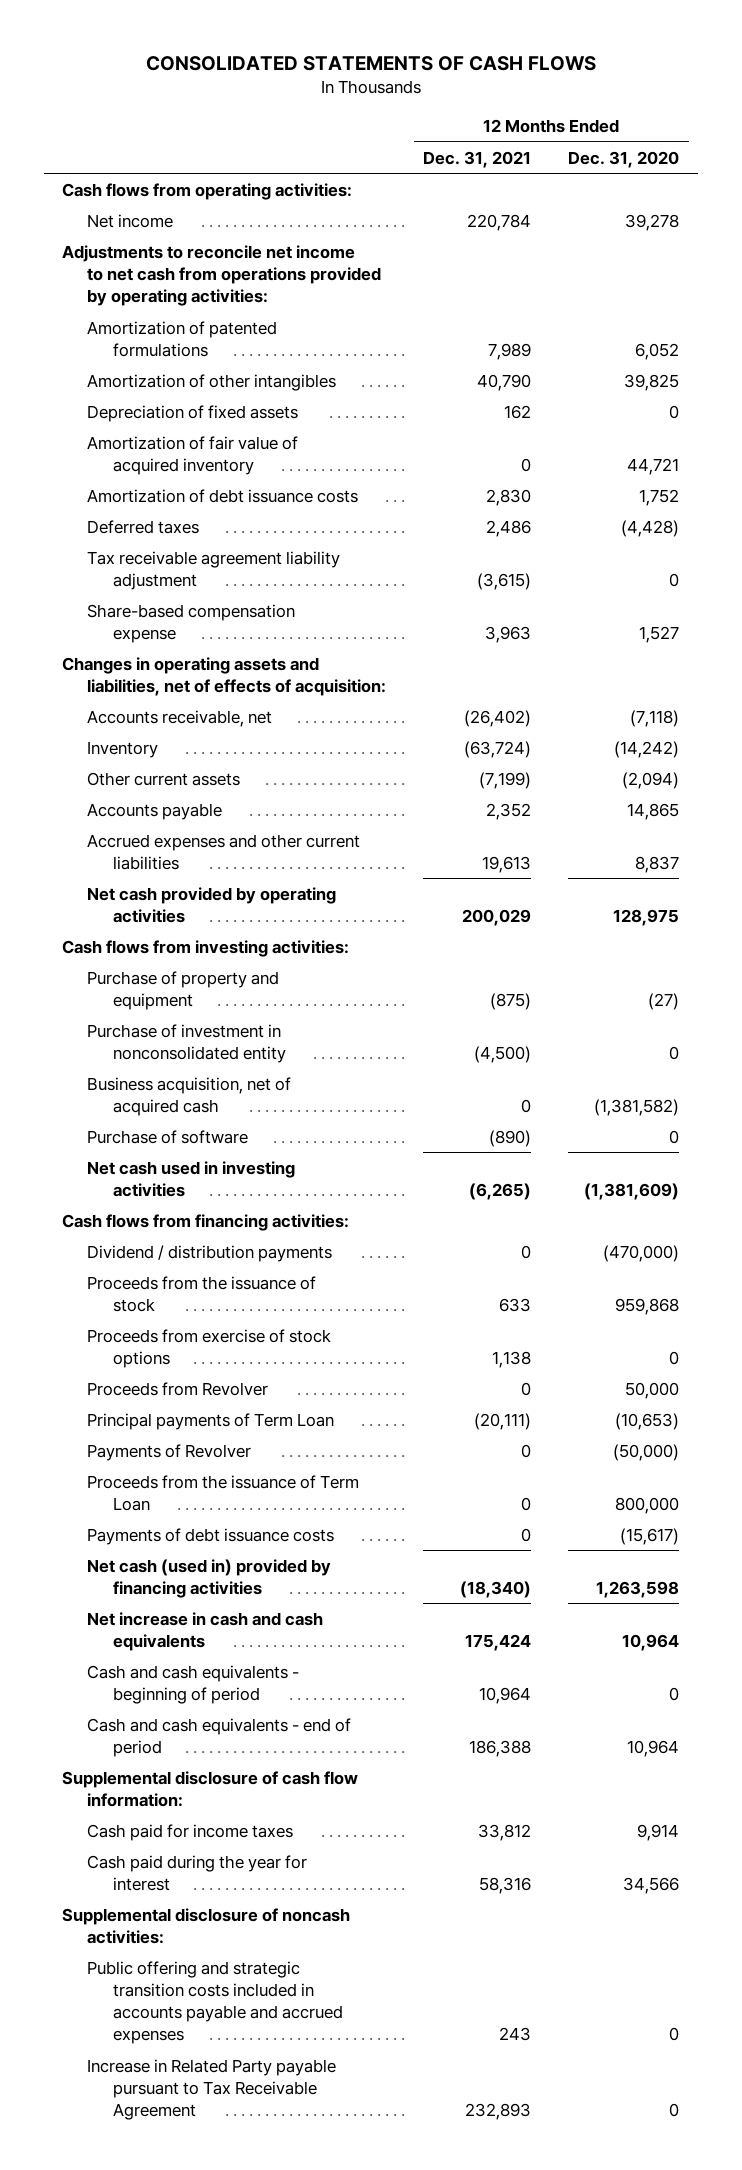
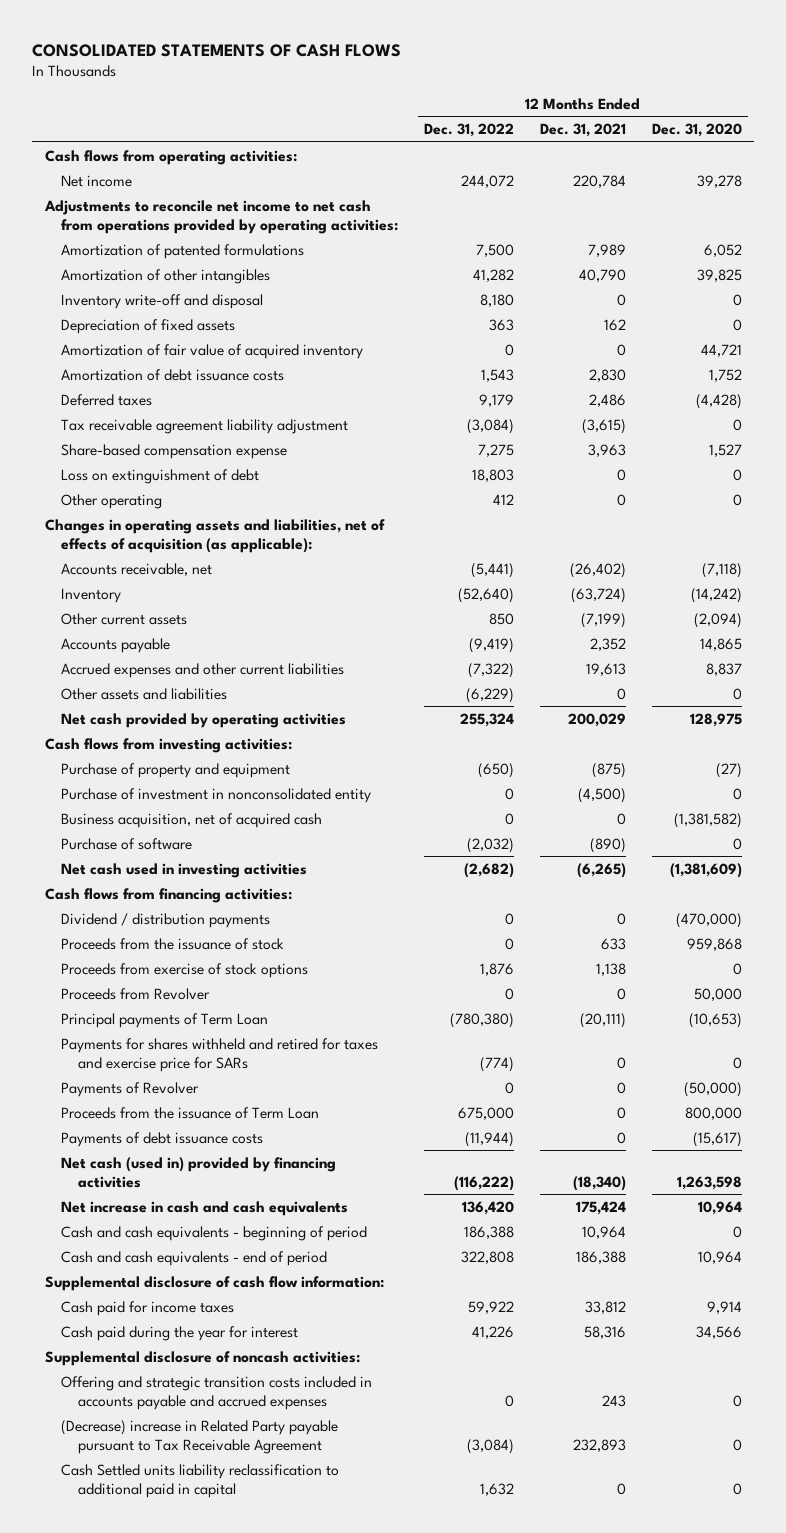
- | 12 Months Ended Dec. 31, 2021 | 12 Months Ended Dec. 31, 2020
+ | 12 Months Ended Dec. 31, 2022 | 12 Months Ended Dec. 31, 2021 | 12 Months Ended Dec. 31, 2020
+ Inventory write-off and disposal | 8,180 | 0 | 0
- Changes in operating assets and liabilities, net of effects of acquisition:
+ Loss on extinguishment of debt | 18,803 | 0 | 0
+ Other operating | 412 | 0 | 0
+ Changes in operating assets and liabilities, net of effects of acquisition (as applicable):
+ Other assets and liabilities | (6,229) | 0 | 0
+ Payments for shares withheld and retired for taxes and exercise price for SARs | (774) | 0 | 0
- Public offering and strategic transition costs included in accounts payable and accrued expenses | 243 | 0
- Increase in Related Party payable pursuant to Tax Receivable Agreement | 232,893 | 0
+ Offering and strategic transition costs included in accounts payable and accrued expenses | 0 | 243 | 0
+ (Decrease) increase in Related Party payable pursuant to Tax Receivable Agreement | (3,084) | 232,893 | 0
+ Cash Settled units liability reclassification to additional paid in capital | 1,632 | 0 | 0

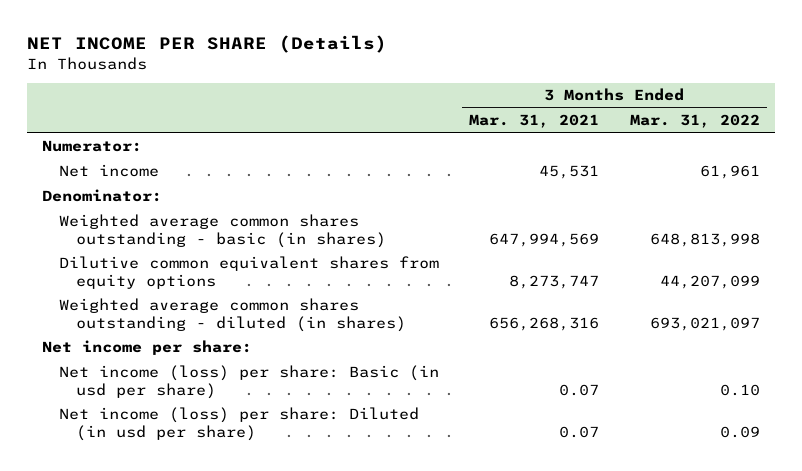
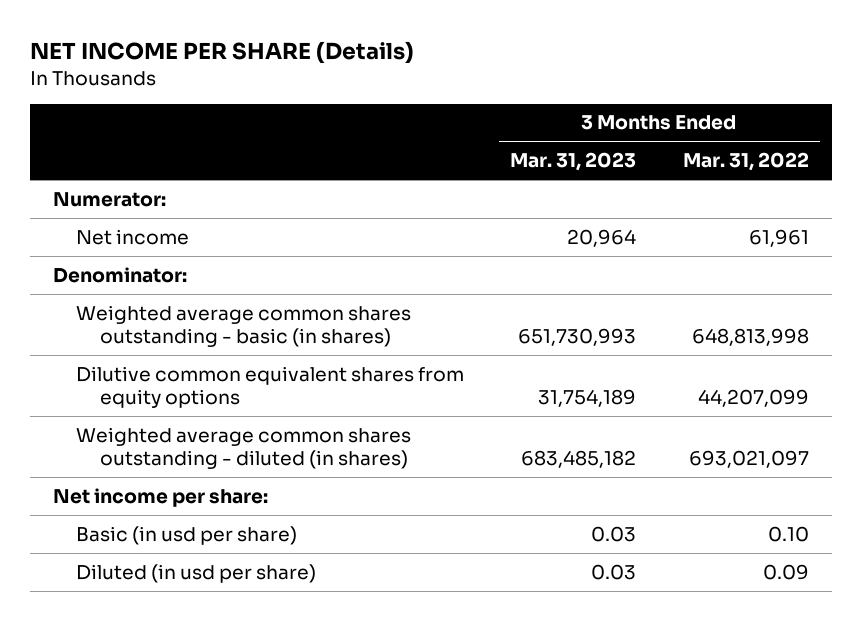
- | 3 Months Ended Mar. 31, 2021 | 3 Months Ended Mar. 31, 2022
+ | 3 Months Ended Mar. 31, 2023 | 3 Months Ended Mar. 31, 2022
- Net income (loss) per share: Basic (in usd per share) | 0.07 | 0.10
- Net income (loss) per share: Diluted (in usd per share) | 0.07 | 0.09
+ Basic (in usd per share) | 0.03 | 0.10
+ Diluted (in usd per share) | 0.03 | 0.09

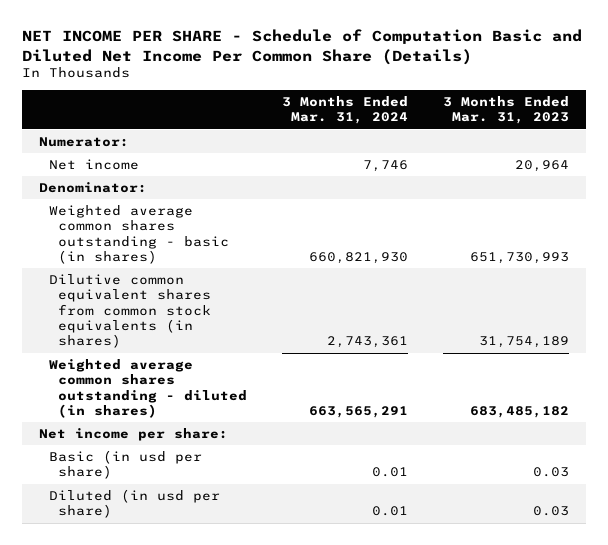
- NET INCOME PER SHARE (Details)
+ NET INCOME PER SHARE - Schedule of Computation Basic and Diluted Net Income Per Common Share (Details)
- | 3 Months Ended Mar. 31, 2023 | 3 Months Ended Mar. 31, 2022
+ | 3 Months Ended Mar. 31, 2024 | 3 Months Ended Mar. 31, 2023
- Dilutive common equivalent shares from equity options | 31,754,189 | 44,207,099
+ Dilutive common equivalent shares from common stock equivalents (in shares) | 2,743,361 | 31,754,189

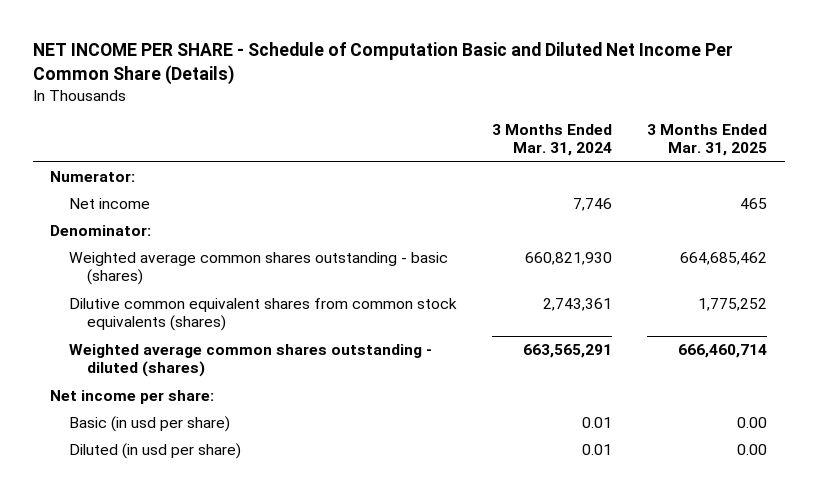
- | 3 Months Ended Mar. 31, 2024 | 3 Months Ended Mar. 31, 2023
+ | 3 Months Ended Mar. 31, 2024 | 3 Months Ended Mar. 31, 2025
- Weighted average common shares outstanding - basic (in shares) | 660,821,930 | 651,730,993
- Dilutive common equivalent shares from common stock equivalents (in shares) | 2,743,361 | 31,754,189
- Weighted average common shares outstanding - diluted (in shares) | 663,565,291 | 683,485,182
+ Weighted average common shares outstanding - basic (shares) | 660,821,930 | 664,685,462
+ Dilutive common equivalent shares from common stock equivalents (shares) | 2,743,361 | 1,775,252
+ Weighted average common shares outstanding - diluted (shares) | 663,565,291 | 666,460,714

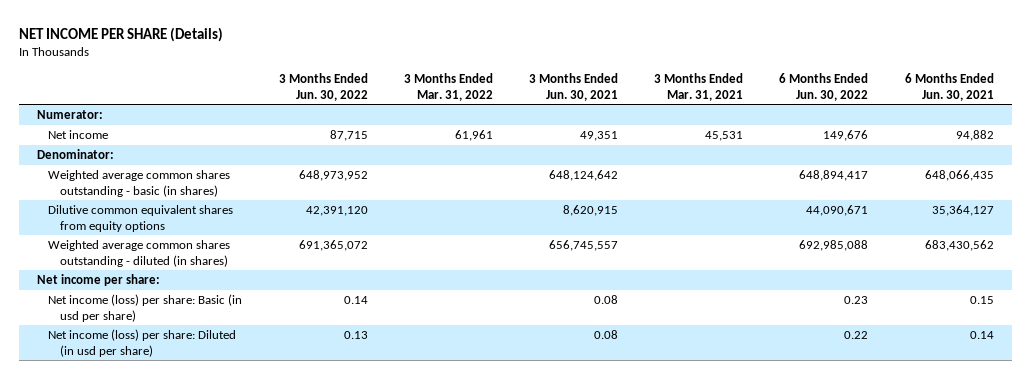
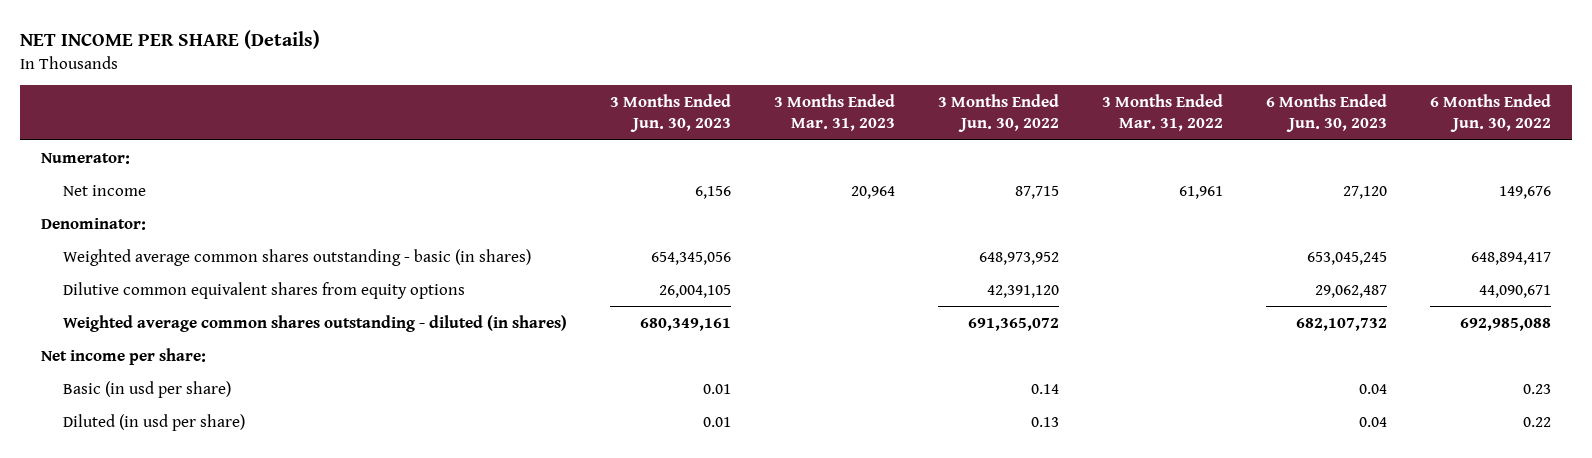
- | 3 Months Ended Jun. 30, 2022 | 3 Months Ended Mar. 31, 2022 | 3 Months Ended Jun. 30, 2021 | 3 Months Ended Mar. 31, 2021 | 6 Months Ended Jun. 30, 2022 | 6 Months Ended Jun. 30, 2021
+ | 3 Months Ended Jun. 30, 2023 | 3 Months Ended Mar. 31, 2023 | 3 Months Ended Jun. 30, 2022 | 3 Months Ended Mar. 31, 2022 | 6 Months Ended Jun. 30, 2023 | 6 Months Ended Jun. 30, 2022
- Net income (loss) per share: Basic (in usd per share) | 0.14 | | 0.08 | | 0.23 | 0.15
- Net income (loss) per share: Diluted (in usd per share) | 0.13 | | 0.08 | | 0.22 | 0.14
+ Basic (in usd per share) | 0.01 | | 0.14 | | 0.04 | 0.23
+ Diluted (in usd per share) | 0.01 | | 0.13 | | 0.04 | 0.22

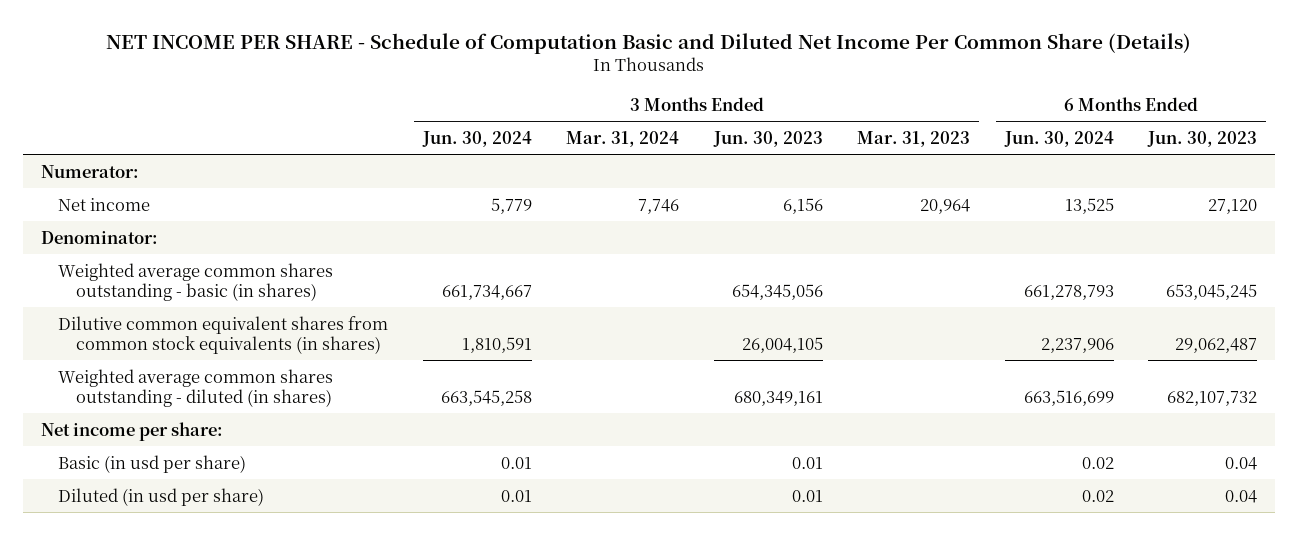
- NET INCOME PER SHARE (Details)
+ NET INCOME PER SHARE - Schedule of Computation Basic and Diluted Net Income Per Common Share (Details)
- | 3 Months Ended Jun. 30, 2023 | 3 Months Ended Mar. 31, 2023 | 3 Months Ended Jun. 30, 2022 | 3 Months Ended Mar. 31, 2022 | 6 Months Ended Jun. 30, 2023 | 6 Months Ended Jun. 30, 2022
+ | 3 Months Ended Jun. 30, 2024 | 3 Months Ended Mar. 31, 2024 | 3 Months Ended Jun. 30, 2023 | 3 Months Ended Mar. 31, 2023 | 6 Months Ended Jun. 30, 2024 | 6 Months Ended Jun. 30, 2023
- Dilutive common equivalent shares from equity options | 26,004,105 | | 42,391,120 | | 29,062,487 | 44,090,671
+ Dilutive common equivalent shares from common stock equivalents (in shares) | 1,810,591 | | 26,004,105 | | 2,237,906 | 29,062,487

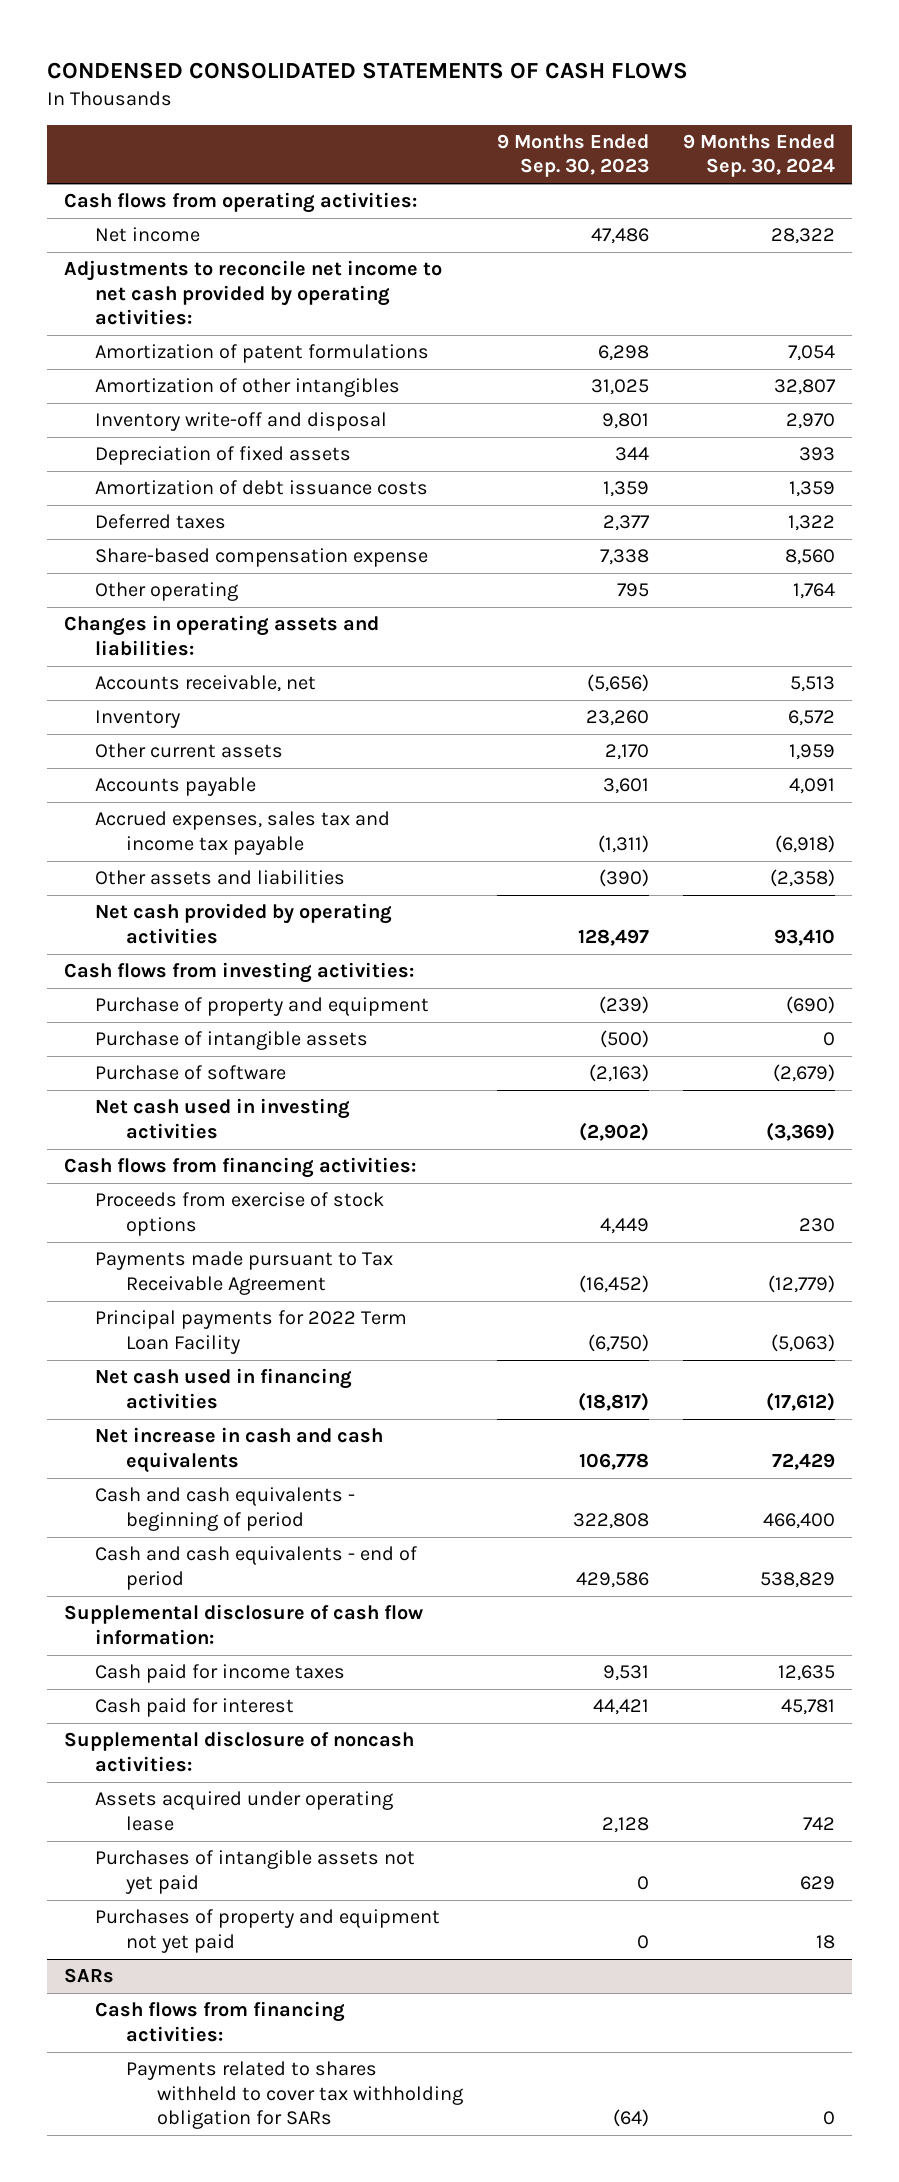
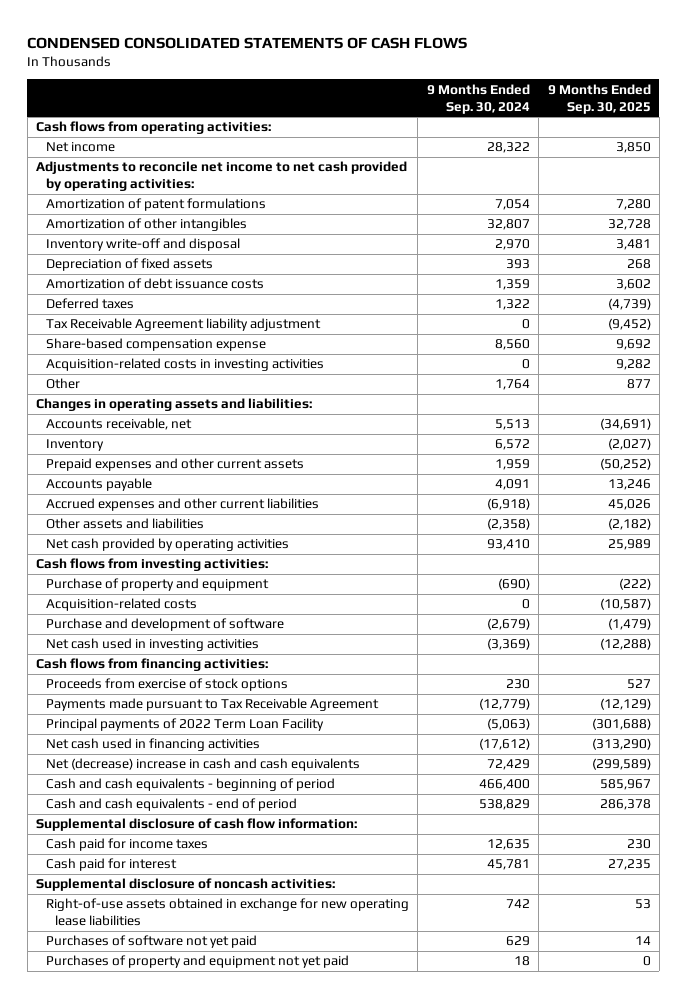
- | 9 Months Ended Sep. 30, 2023 | 9 Months Ended Sep. 30, 2024
+ | 9 Months Ended Sep. 30, 2024 | 9 Months Ended Sep. 30, 2025
+ Tax Receivable Agreement liability adjustment | 0 | (9,452)
- Other operating | 795 | 1,764
+ Acquisition-related costs in investing activities | 0 | 9,282
+ Other | 1,764 | 877
- Other current assets | 2,170 | 1,959
+ Prepaid expenses and other current assets | 1,959 | (50,252)
- Accrued expenses, sales tax and income tax payable | (1,311) | (6,918)
+ Accrued expenses and other current liabilities | (6,918) | 45,026
- Purchase of intangible assets | (500) | 0
- Purchase of software | (2,163) | (2,679)
+ Acquisition-related costs | 0 | (10,587)
+ Purchase and development of software | (2,679) | (1,479)
- Principal payments for 2022 Term Loan Facility | (6,750) | (5,063)
+ Principal payments of 2022 Term Loan Facility | (5,063) | (301,688)
- Net increase in cash and cash equivalents | 106,778 | 72,429
+ Net (decrease) increase in cash and cash equivalents | 72,429 | (299,589)
- Assets acquired under operating lease | 2,128 | 742
- Purchases of intangible assets not yet paid | 0 | 629
+ Right-of-use assets obtained in exchange for new operating lease liabilities | 742 | 53
+ Purchases of software not yet paid | 629 | 14
- SARs
- Cash flows from financing activities:
- Payments related to shares withheld to cover tax withholding obligation for SARs | (64) | 0

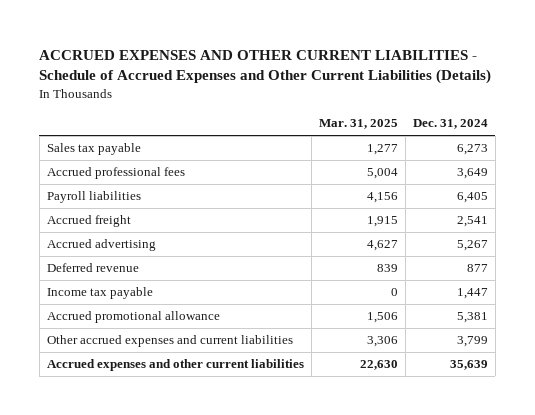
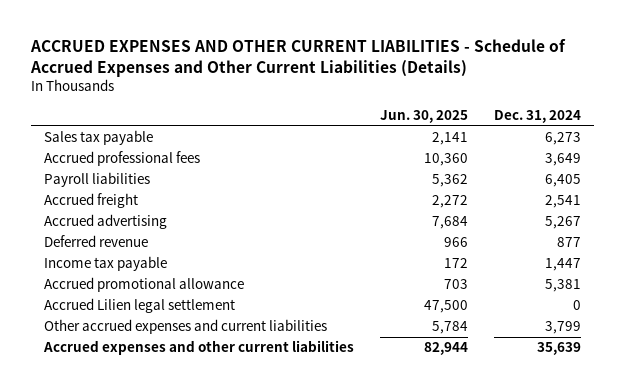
- | Mar. 31, 2025 | Dec. 31, 2024
+ | Jun. 30, 2025 | Dec. 31, 2024
+ Accrued Lilien legal settlement | 47,500 | 0

